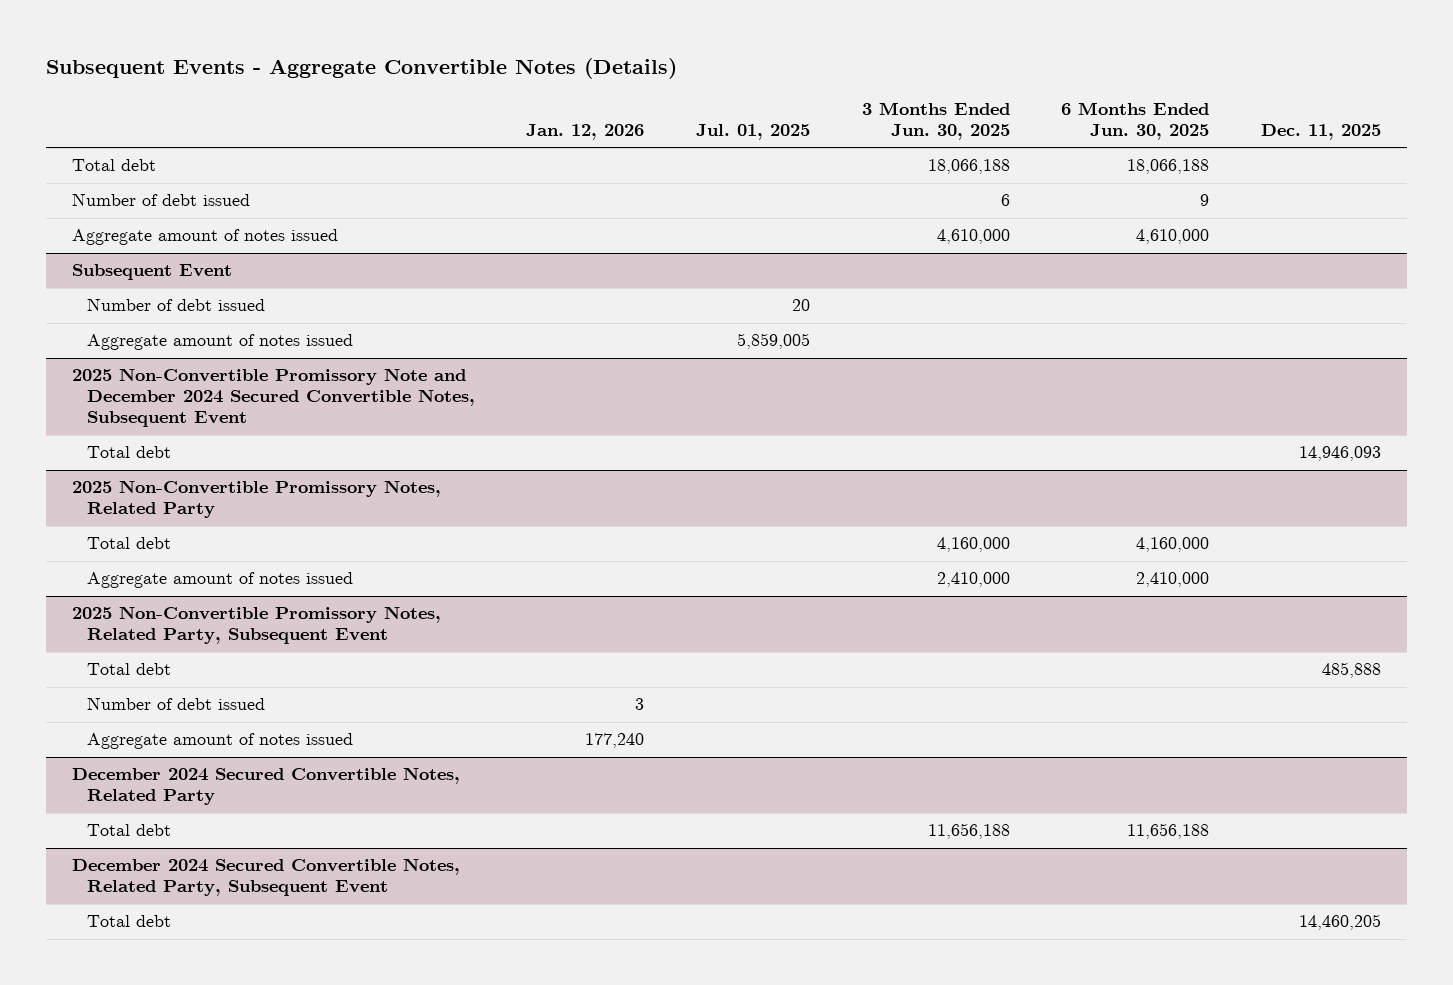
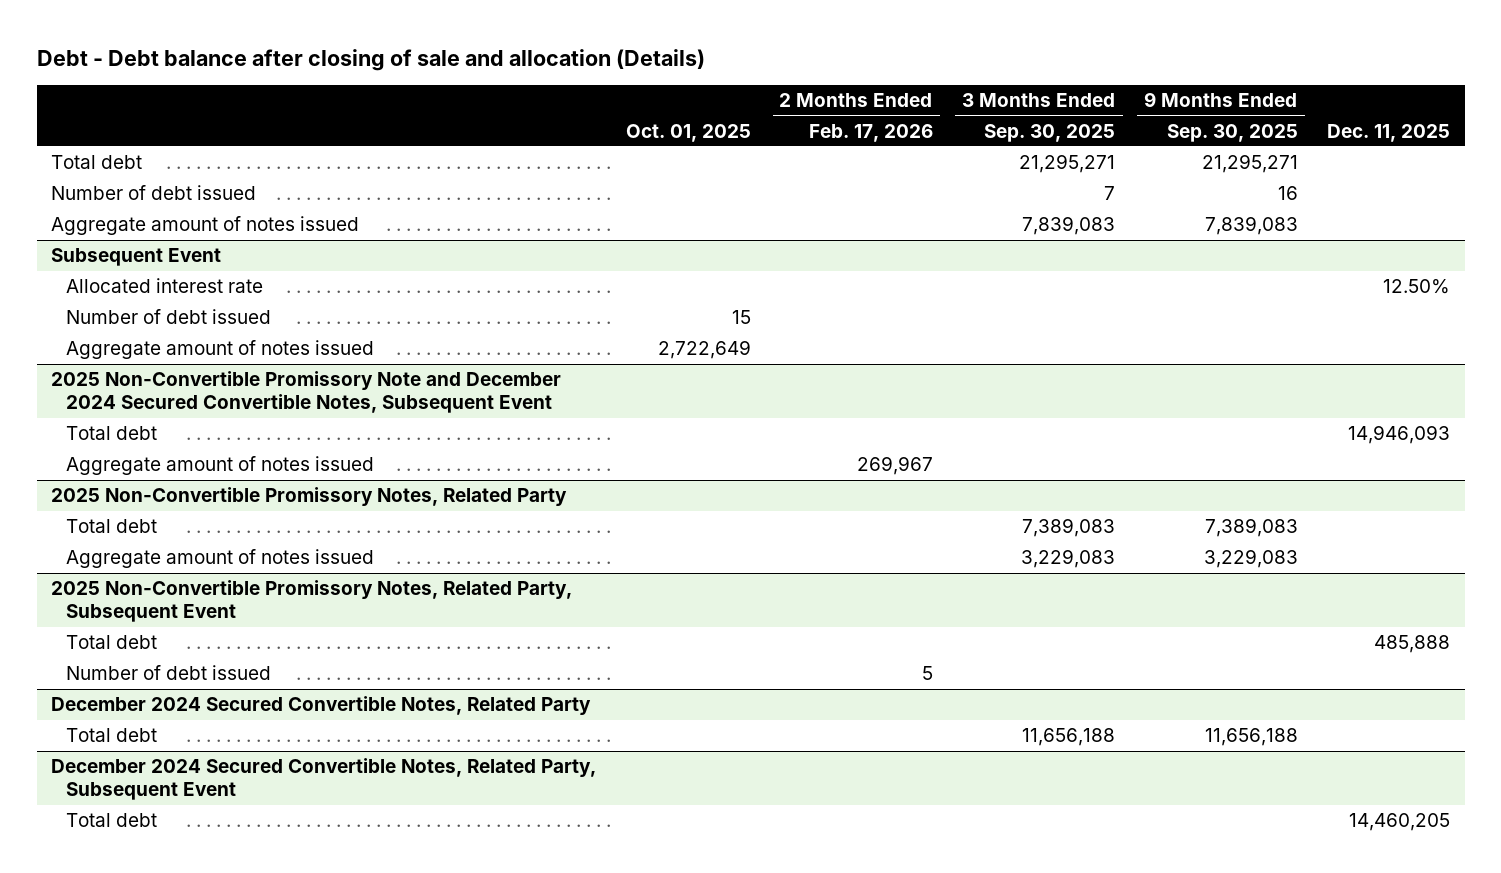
- Subsequent Events - Aggregate Convertible Notes (Details)
+ Debt - Debt balance after closing of sale and allocation (Details)
- | Jan. 12, 2026 | Jul. 01, 2025 | 3 Months Ended Jun. 30, 2025 | 6 Months Ended Jun. 30, 2025 | Dec. 11, 2025
+ | Oct. 01, 2025 | 2 Months Ended Feb. 17, 2026 | 3 Months Ended Sep. 30, 2025 | 9 Months Ended Sep. 30, 2025 | Dec. 11, 2025
@ Subsequent Event
+ Allocated interest rate | | | | | 12.50%
@ 2025 Non-Convertible Promissory Note and December 2024 Secured Convertible Notes, Subsequent Event
+ Aggregate amount of notes issued | | 269,967 | | |
@ 2025 Non-Convertible Promissory Notes, Related Party, Subsequent Event
- Aggregate amount of notes issued | 177,240 | | | |

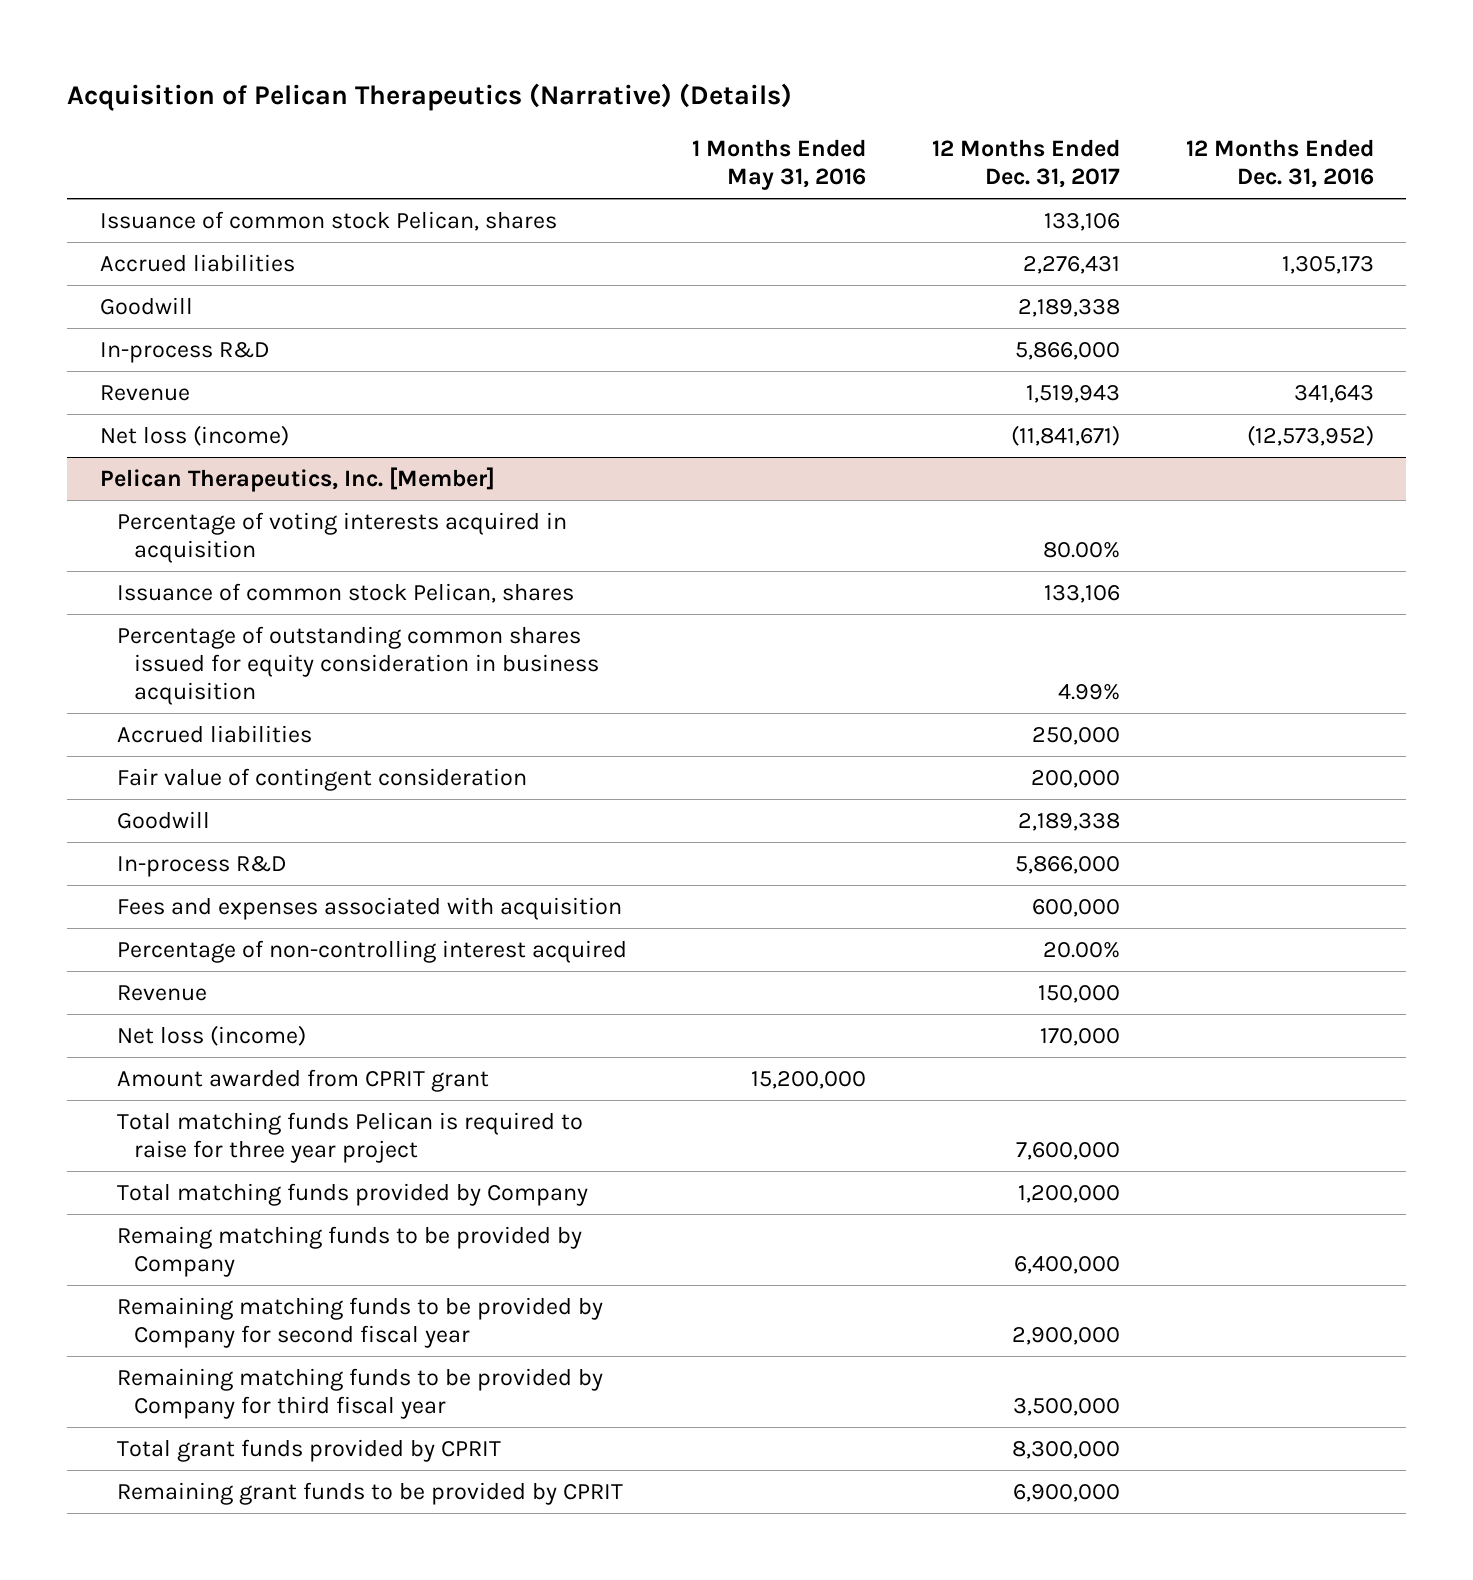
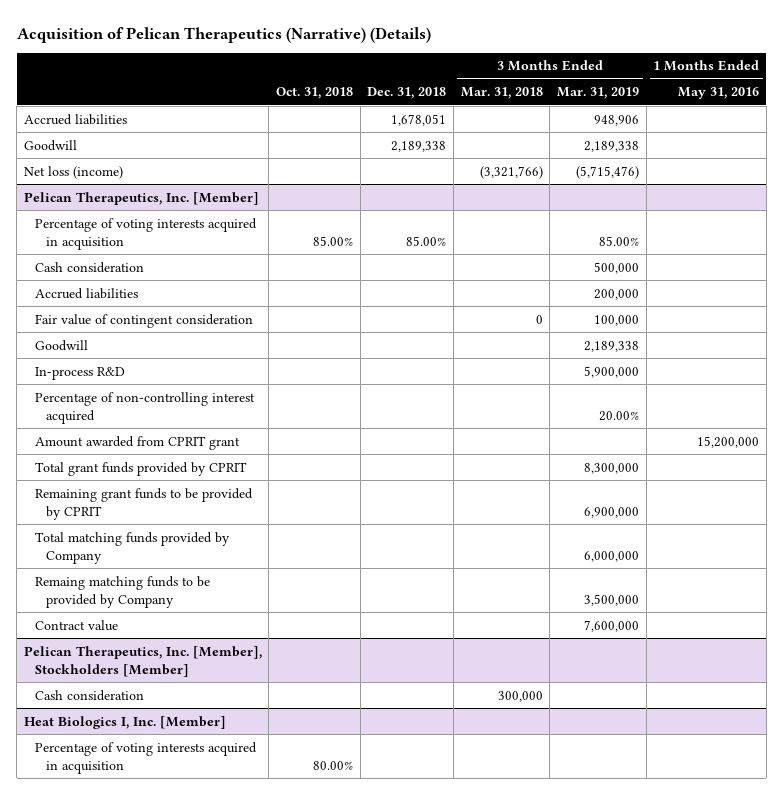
- | 1 Months Ended May 31, 2016 | 12 Months Ended Dec. 31, 2017 | 12 Months Ended Dec. 31, 2016
+ | Oct. 31, 2018 | Dec. 31, 2018 | 3 Months Ended Mar. 31, 2018 | 3 Months Ended Mar. 31, 2019 | 1 Months Ended May 31, 2016
- Issuance of common stock Pelican, shares | | 133,106 |
- In-process R&D | | 5,866,000 |
- Revenue | | 1,519,943 | 341,643
@ Pelican Therapeutics, Inc. [Member]
- Issuance of common stock Pelican, shares | | 133,106 |
- Percentage of outstanding common shares issued for equity consideration in business acquisition | | 4.99% |
+ Cash consideration | | | | 500,000 |
- Fees and expenses associated with acquisition | | 600,000 |
- Revenue | | 150,000 |
- Net loss (income) | | 170,000 |
- Total matching funds Pelican is required to raise for three year project | | 7,600,000 |
- Remaining matching funds to be provided by Company for second fiscal year | | 2,900,000 |
- Remaining matching funds to be provided by Company for third fiscal year | | 3,500,000 |
moved down: Total matching funds provided by Company | | | | 6,000,000 |
moved down: Remaing matching funds to be provided by Company | | | | 3,500,000 |
+ Contract value | | | | 7,600,000 |
+ Pelican Therapeutics, Inc. [Member], Stockholders [Member]
+ Cash consideration | | | 300,000 | |
+ Heat Biologics I, Inc. [Member]
+ Percentage of voting interests acquired in acquisition | 80.00% | | | |

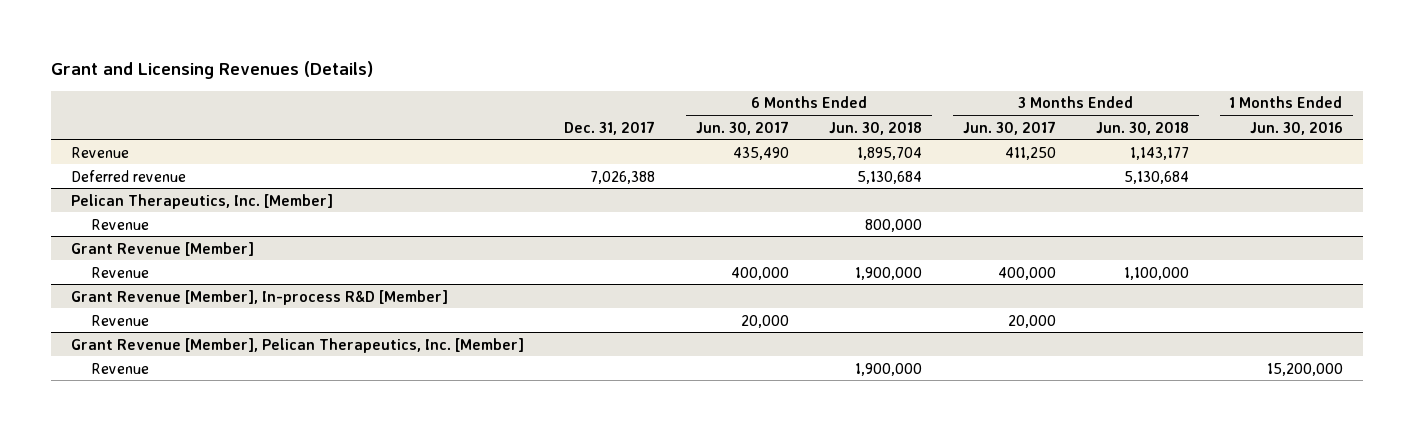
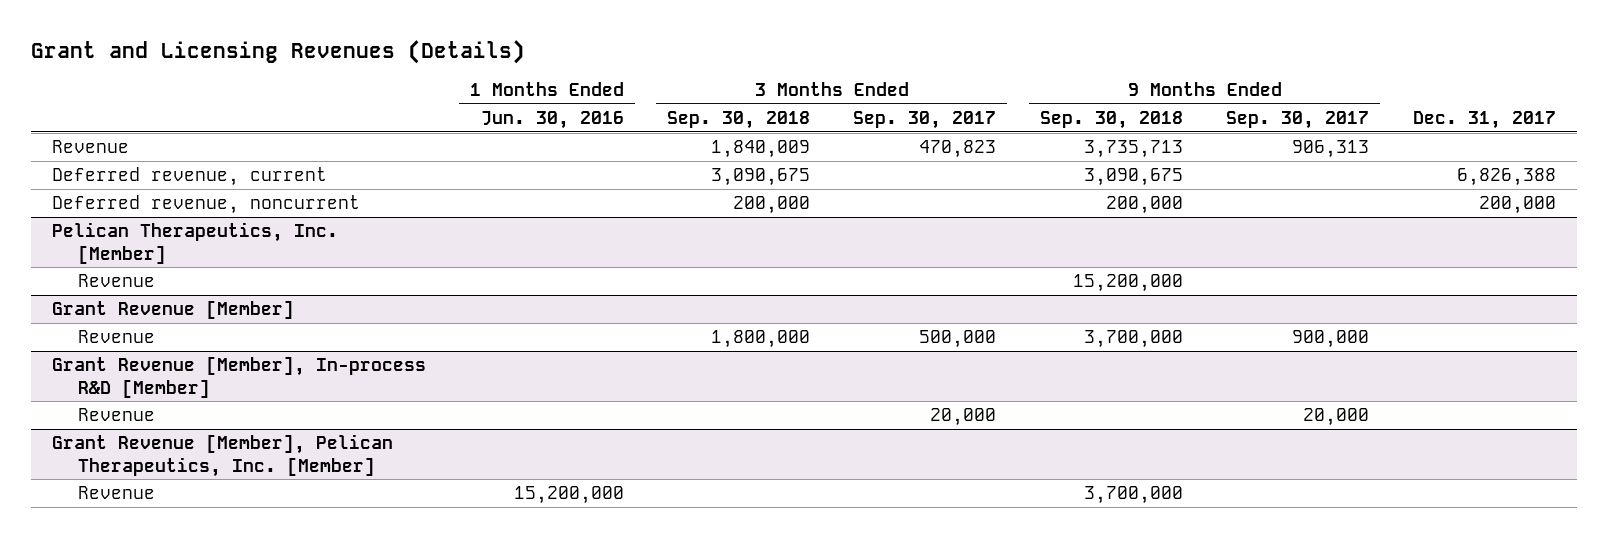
- | Dec. 31, 2017 | 6 Months Ended Jun. 30, 2017 | 6 Months Ended Jun. 30, 2018 | 3 Months Ended Jun. 30, 2017 | 3 Months Ended Jun. 30, 2018 | 1 Months Ended Jun. 30, 2016
+ | 1 Months Ended Jun. 30, 2016 | 3 Months Ended Sep. 30, 2018 | 3 Months Ended Sep. 30, 2017 | 9 Months Ended Sep. 30, 2018 | 9 Months Ended Sep. 30, 2017 | Dec. 31, 2017
- Deferred revenue | 7,026,388 | | 5,130,684 | | 5,130,684 |
+ Deferred revenue, current | | 3,090,675 | | 3,090,675 | | 6,826,388
+ Deferred revenue, noncurrent | | 200,000 | | 200,000 | | 200,000

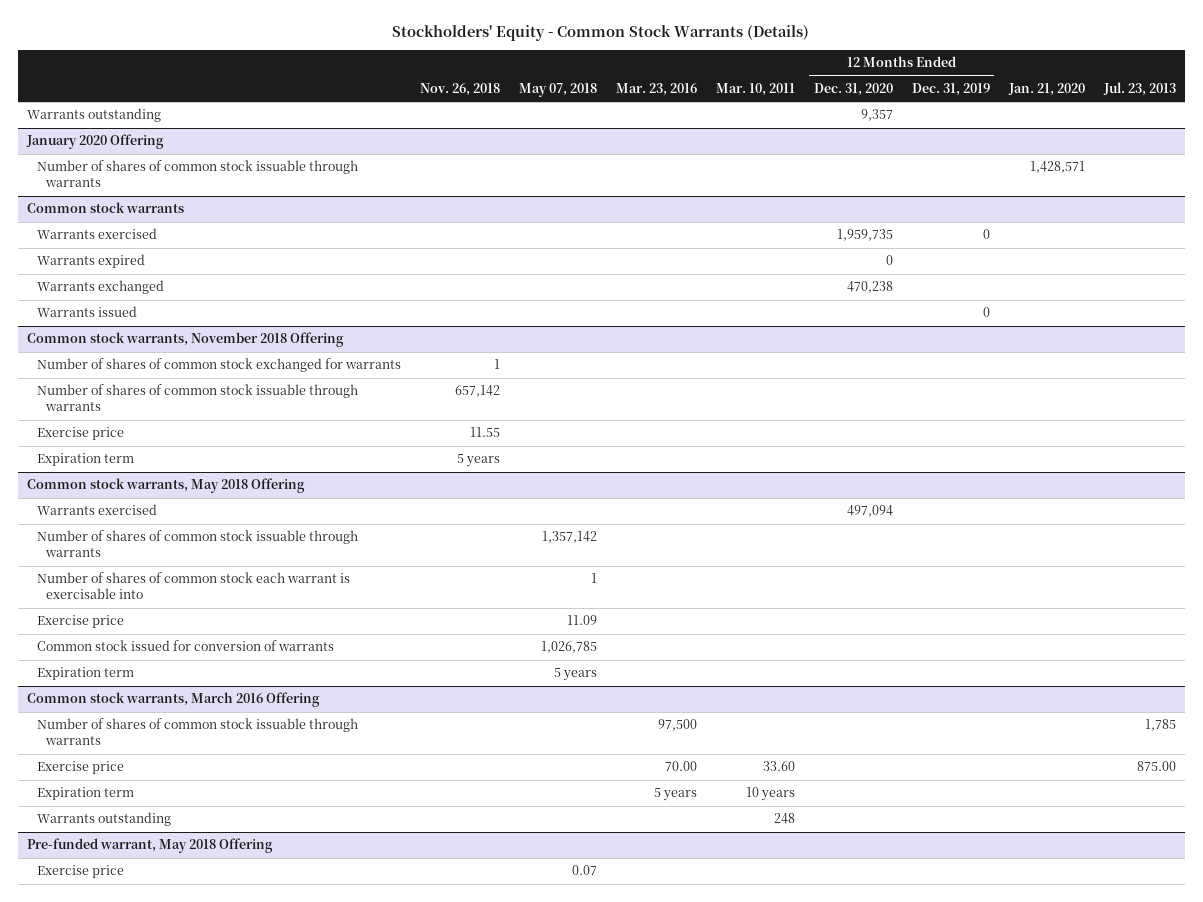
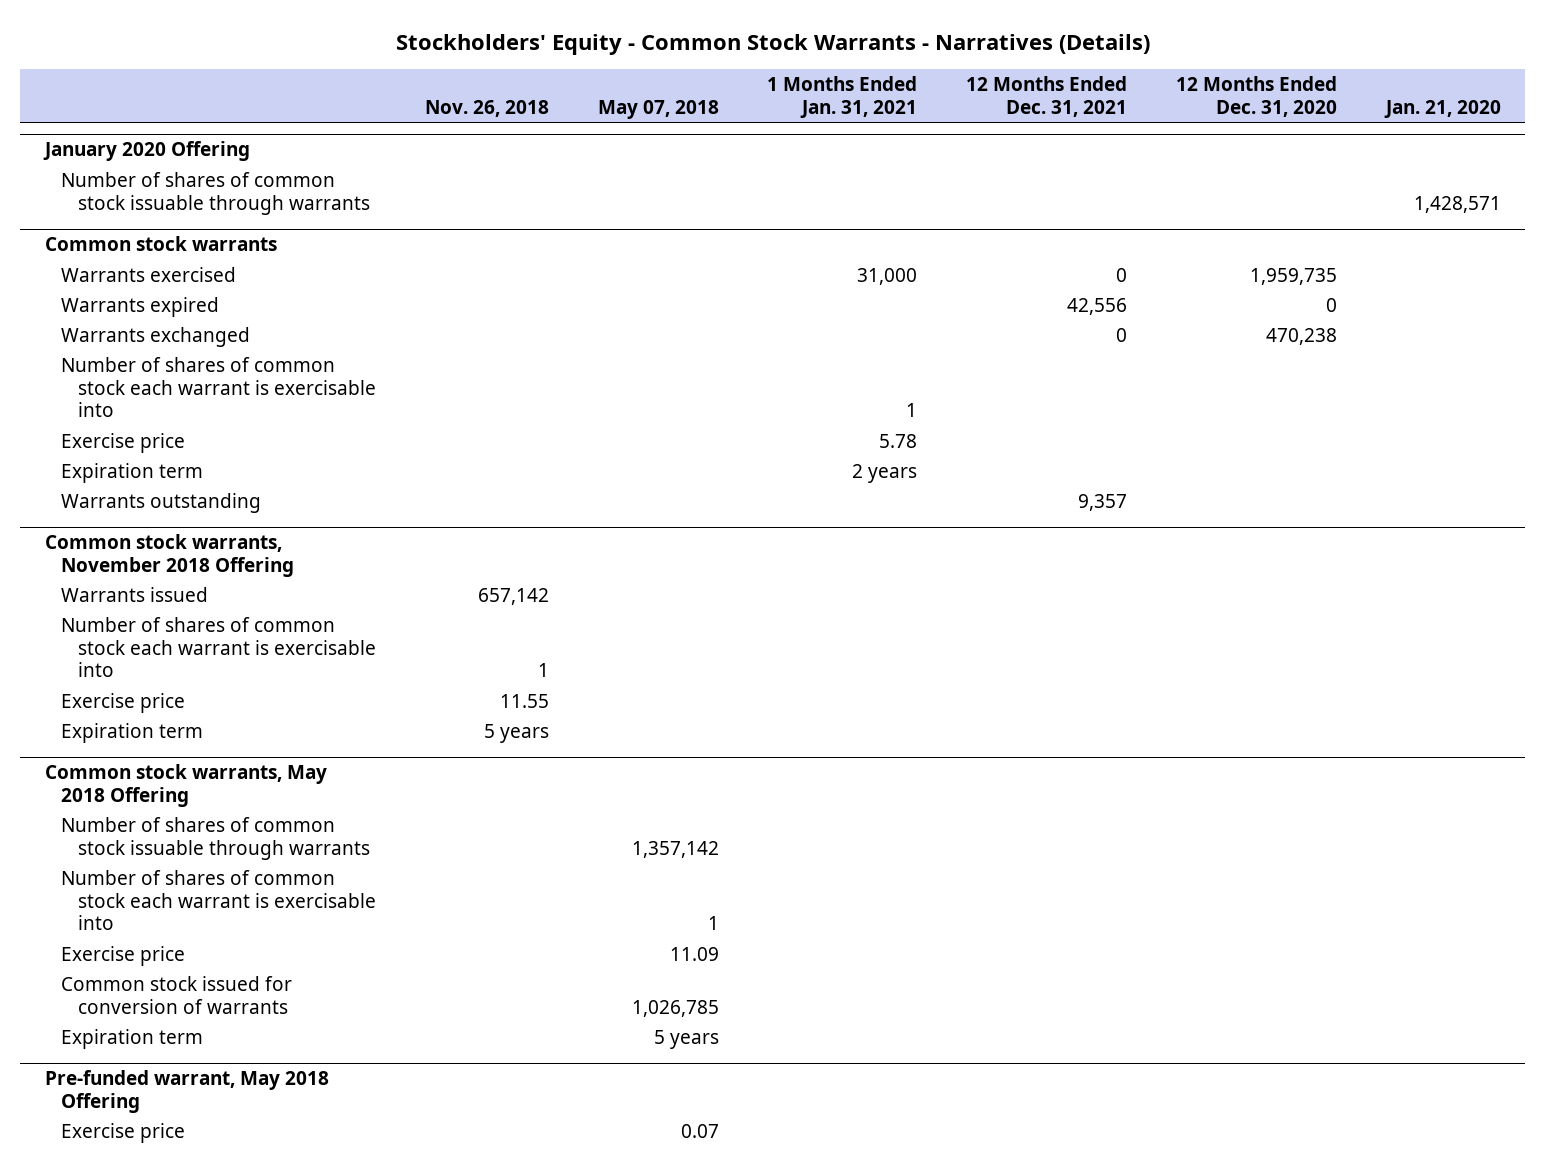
- Stockholders' Equity - Common Stock Warrants (Details)
+ Stockholders' Equity - Common Stock Warrants - Narratives (Details)
- | Nov. 26, 2018 | May 07, 2018 | Mar. 23, 2016 | Mar. 10, 2011 | 12 Months Ended Dec. 31, 2020 | 12 Months Ended Dec. 31, 2019 | Jan. 21, 2020 | Jul. 23, 2013
+ | Nov. 26, 2018 | May 07, 2018 | 1 Months Ended Jan. 31, 2021 | 12 Months Ended Dec. 31, 2021 | 12 Months Ended Dec. 31, 2020 | Jan. 21, 2020
- Warrants outstanding | | | | | 9,357 | | |
@ Common stock warrants
- Warrants issued | | | | | | 0 | |
+ Number of shares of common stock each warrant is exercisable into | | | 1 | | |
+ Exercise price | | | 5.78 | | |
+ Expiration term | | | 2 years | | |
+ Warrants outstanding | | | | 9,357 | |
@ Common stock warrants, November 2018 Offering
- Number of shares of common stock exchanged for warrants | 1 | | | | | | |
- Number of shares of common stock issuable through warrants | 657,142 | | | | | | |
+ Warrants issued | 657,142 | | | | |
+ Number of shares of common stock each warrant is exercisable into | 1 | | | | |
@ Common stock warrants, May 2018 Offering
- Warrants exercised | | | | | 497,094 | | |
- Common stock warrants, March 2016 Offering
- Number of shares of common stock issuable through warrants | | | 97,500 | | | | | 1,785
- Exercise price | | | 70.00 | 33.60 | | | | 875.00
- Expiration term | | | 5 years | 10 years | | | |
- Warrants outstanding | | | | 248 | | | |

